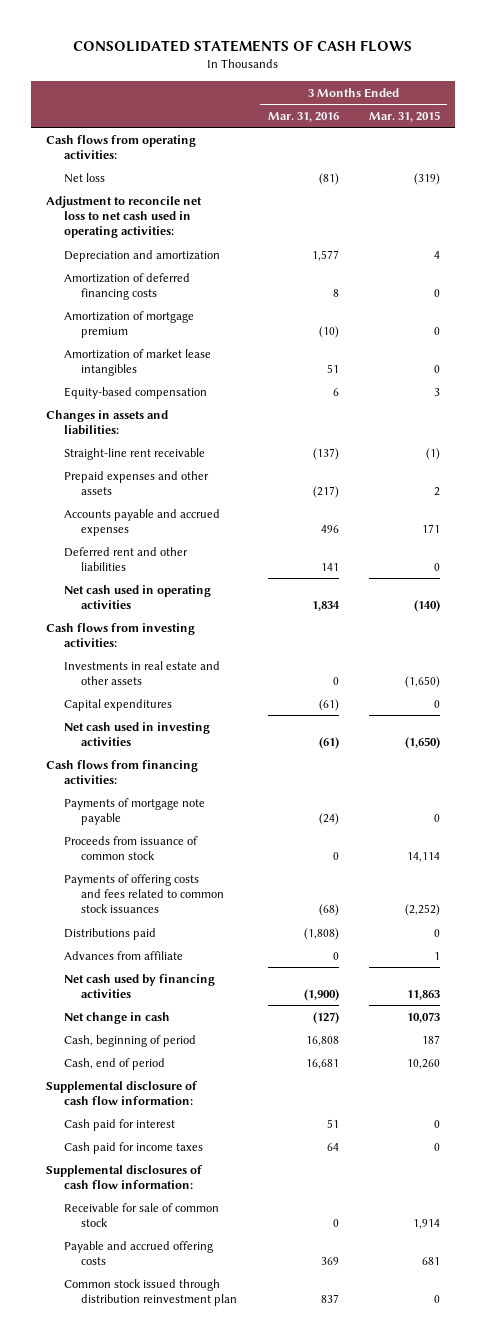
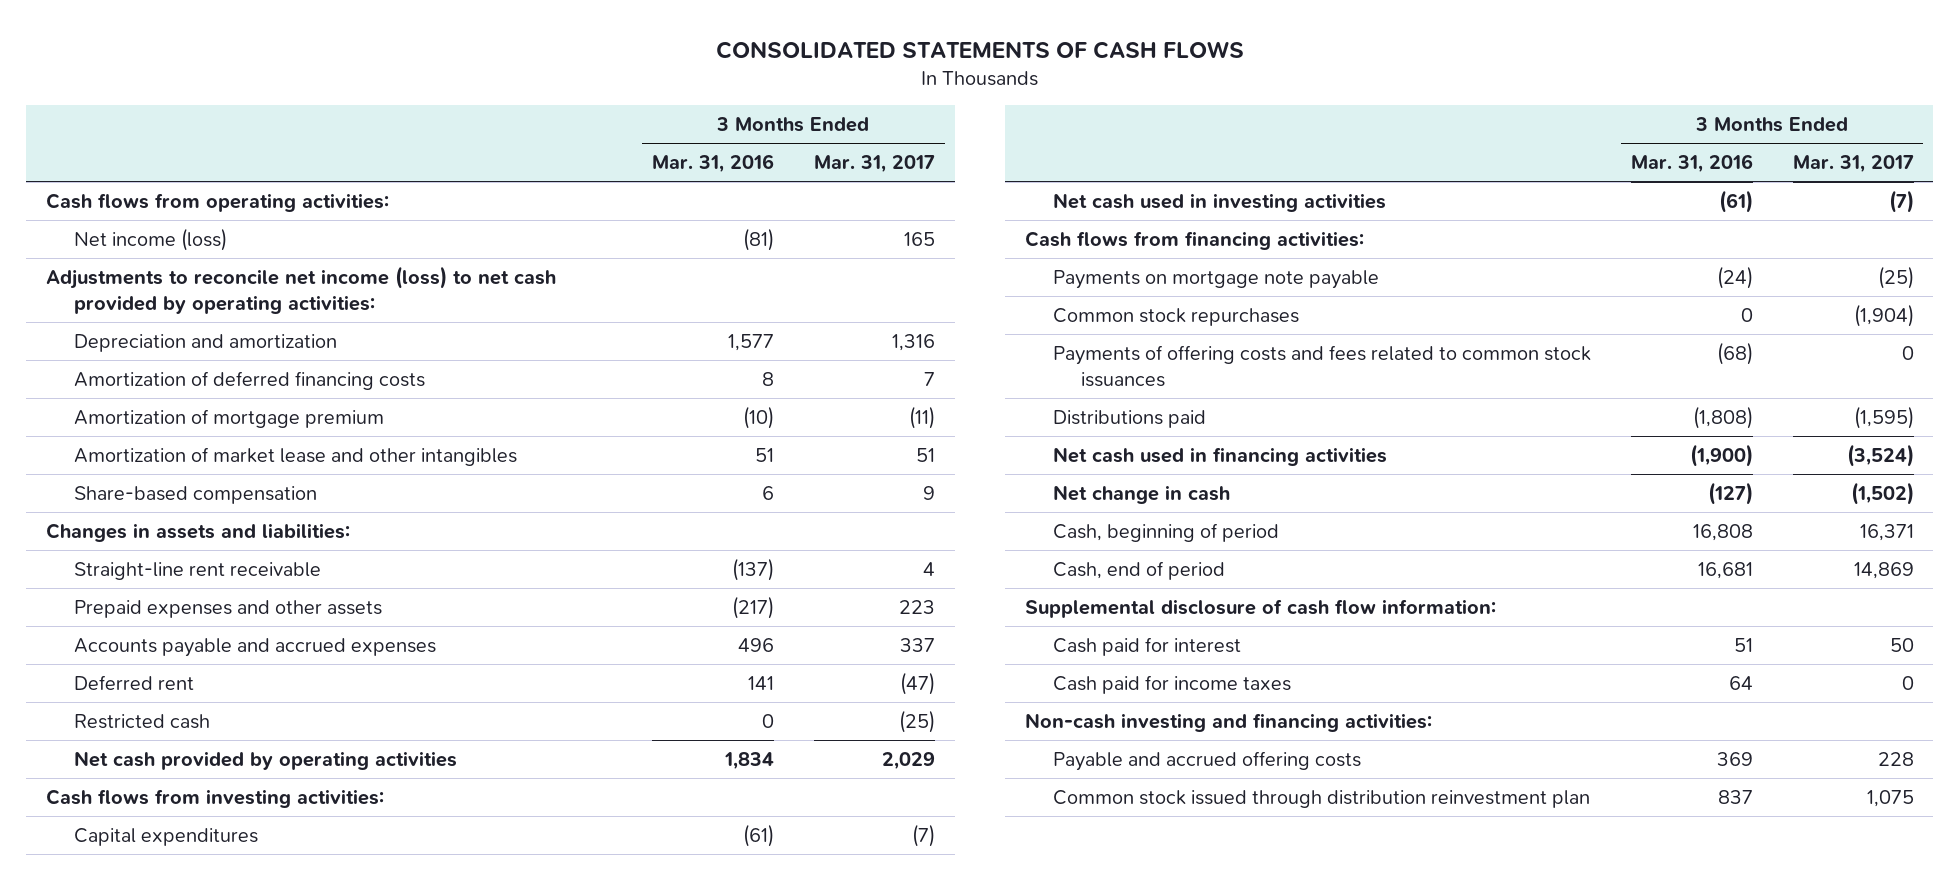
- | 3 Months Ended Mar. 31, 2016 | 3 Months Ended Mar. 31, 2015
+ | 3 Months Ended Mar. 31, 2016 | 3 Months Ended Mar. 31, 2017
- Net loss | (81) | (319)
- Adjustment to reconcile net loss to net cash used in operating activities:
+ Net income (loss) | (81) | 165
+ Adjustments to reconcile net income (loss) to net cash provided by operating activities:
- Amortization of market lease intangibles | 51 | 0
- Equity-based compensation | 6 | 3
+ Amortization of market lease and other intangibles | 51 | 51
+ Share-based compensation | 6 | 9
- Deferred rent and other liabilities | 141 | 0
- Net cash used in operating activities | 1,834 | (140)
+ Deferred rent | 141 | (47)
+ Restricted cash | 0 | (25)
+ Net cash provided by operating activities | 1,834 | 2,029
- Investments in real estate and other assets | 0 | (1,650)
- Payments of mortgage note payable | (24) | 0
- Proceeds from issuance of common stock | 0 | 14,114
+ Payments on mortgage note payable | (24) | (25)
+ Common stock repurchases | 0 | (1,904)
- Advances from affiliate | 0 | 1
- Net cash used by financing activities | (1,900) | 11,863
+ Net cash used in financing activities | (1,900) | (3,524)
- Supplemental disclosures of cash flow information:
- Receivable for sale of common stock | 0 | 1,914
+ Non-cash investing and financing activities:

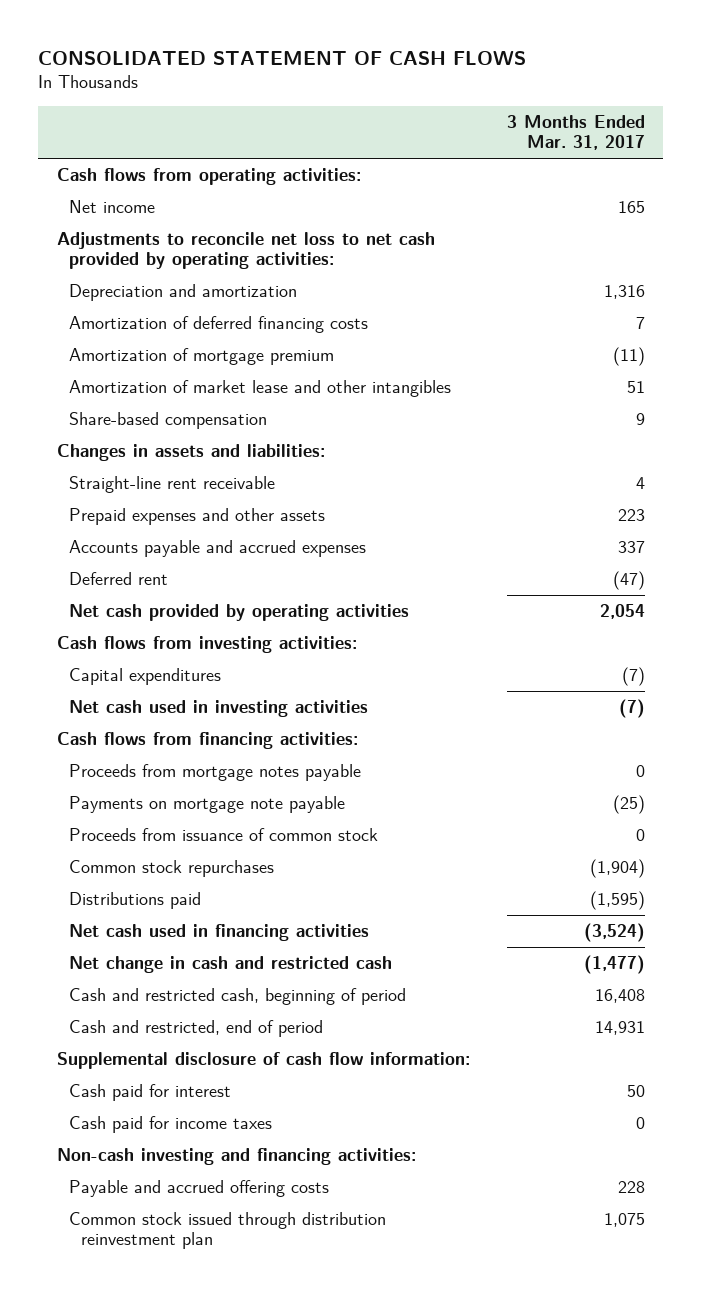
- CONSOLIDATED STATEMENTS OF CASH FLOWS
+ CONSOLIDATED STATEMENT OF CASH FLOWS
- | 3 Months Ended Mar. 31, 2016 | 3 Months Ended Mar. 31, 2017
+ | 3 Months Ended Mar. 31, 2017
- Net income (loss) | (81) | 165
- Adjustments to reconcile net income (loss) to net cash provided by operating activities:
+ Net income | 165
+ Adjustments to reconcile net loss to net cash provided by operating activities:
- Restricted cash | 0 | (25)
- Net cash provided by operating activities | 1,834 | 2,029
+ Net cash provided by operating activities | 2,054
+ Proceeds from mortgage notes payable | 0
+ Proceeds from issuance of common stock | 0
- Payments of offering costs and fees related to common stock issuances | (68) | 0
- Net change in cash | (127) | (1,502)
- Cash, beginning of period | 16,808 | 16,371
- Cash, end of period | 16,681 | 14,869
+ Net change in cash and restricted cash | (1,477)
+ Cash and restricted cash, beginning of period | 16,408
+ Cash and restricted, end of period | 14,931

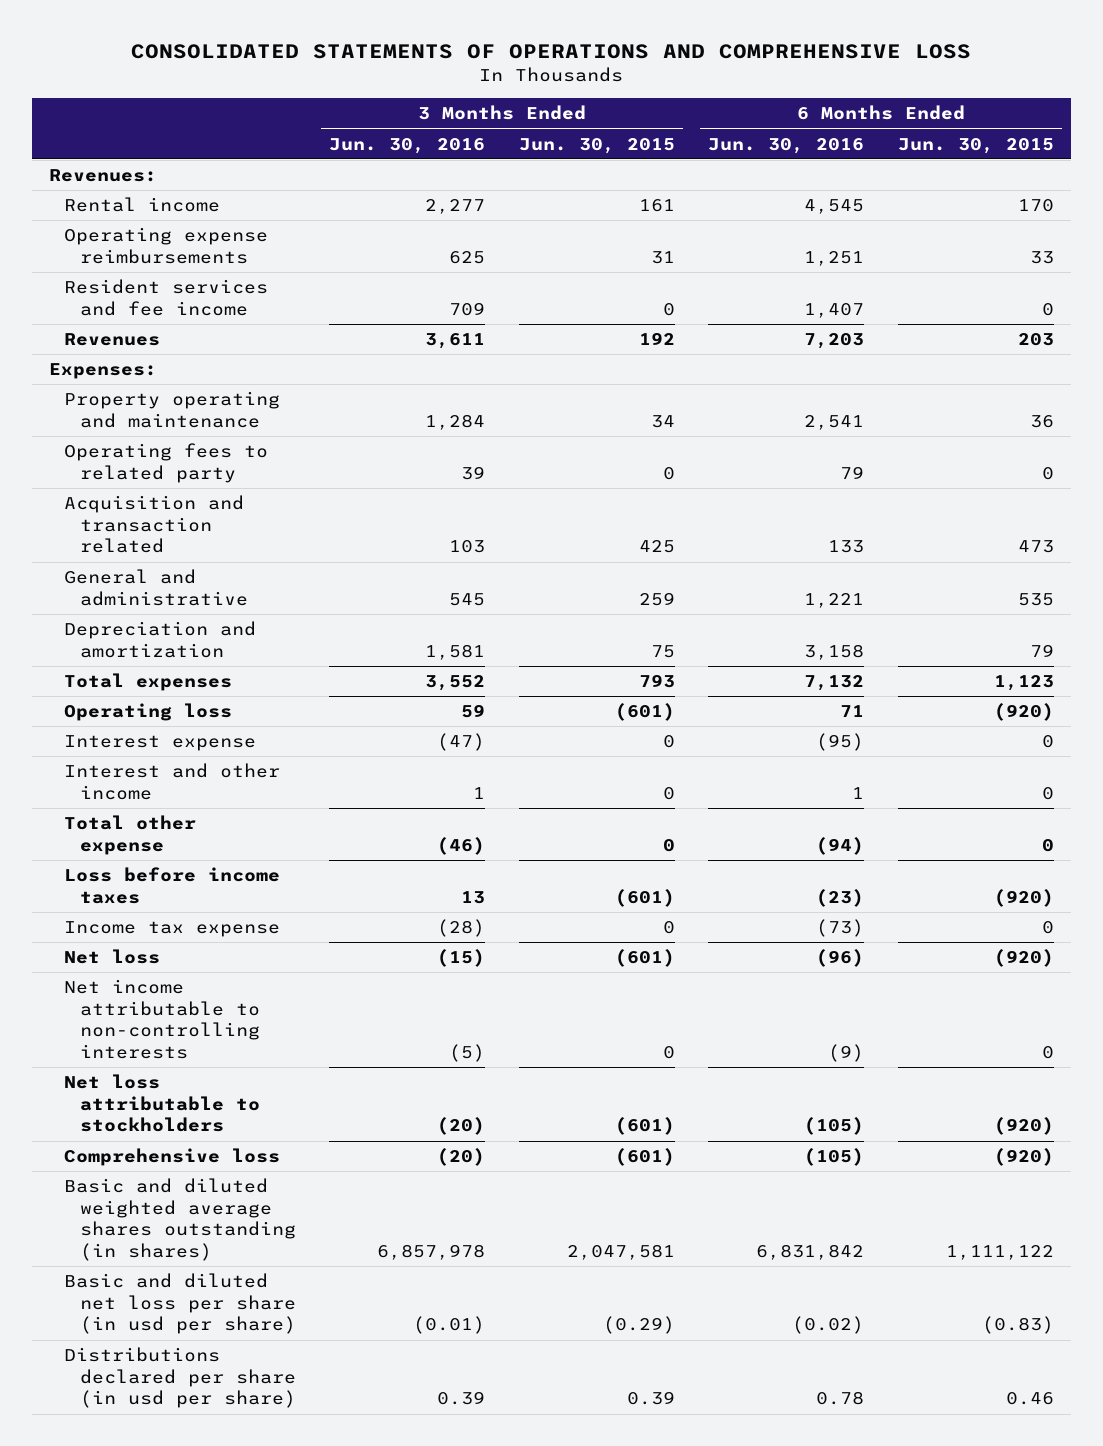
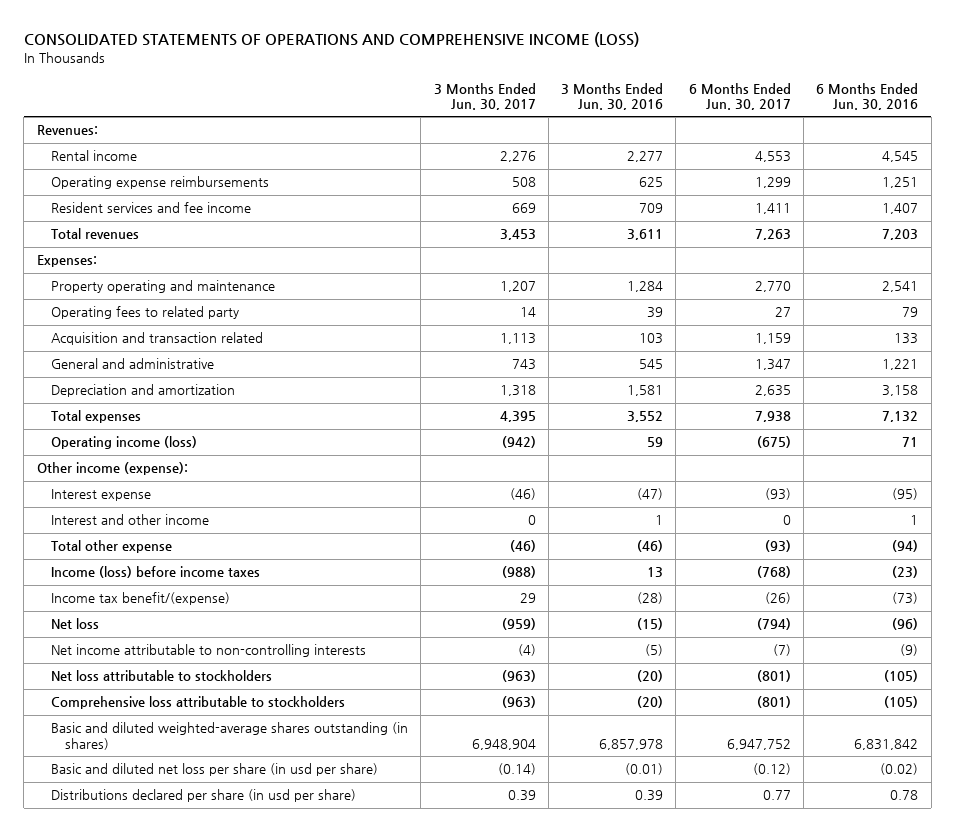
- CONSOLIDATED STATEMENTS OF OPERATIONS AND COMPREHENSIVE LOSS
+ CONSOLIDATED STATEMENTS OF OPERATIONS AND COMPREHENSIVE INCOME (LOSS)
- | 3 Months Ended Jun. 30, 2016 | 3 Months Ended Jun. 30, 2015 | 6 Months Ended Jun. 30, 2016 | 6 Months Ended Jun. 30, 2015
+ | 3 Months Ended Jun. 30, 2017 | 3 Months Ended Jun. 30, 2016 | 6 Months Ended Jun. 30, 2017 | 6 Months Ended Jun. 30, 2016
- Revenues | 3,611 | 192 | 7,203 | 203
+ Total revenues | 3,453 | 3,611 | 7,263 | 7,203
- Operating loss | 59 | (601) | 71 | (920)
+ Operating income (loss) | (942) | 59 | (675) | 71
+ Other income (expense):
- Loss before income taxes | 13 | (601) | (23) | (920)
- Income tax expense | (28) | 0 | (73) | 0
+ Income (loss) before income taxes | (988) | 13 | (768) | (23)
+ Income tax benefit/(expense) | 29 | (28) | (26) | (73)
- Comprehensive loss | (20) | (601) | (105) | (920)
- Basic and diluted weighted average shares outstanding (in shares) | 6,857,978 | 2,047,581 | 6,831,842 | 1,111,122
+ Comprehensive loss attributable to stockholders | (963) | (20) | (801) | (105)
+ Basic and diluted weighted-average shares outstanding (in shares) | 6,948,904 | 6,857,978 | 6,947,752 | 6,831,842

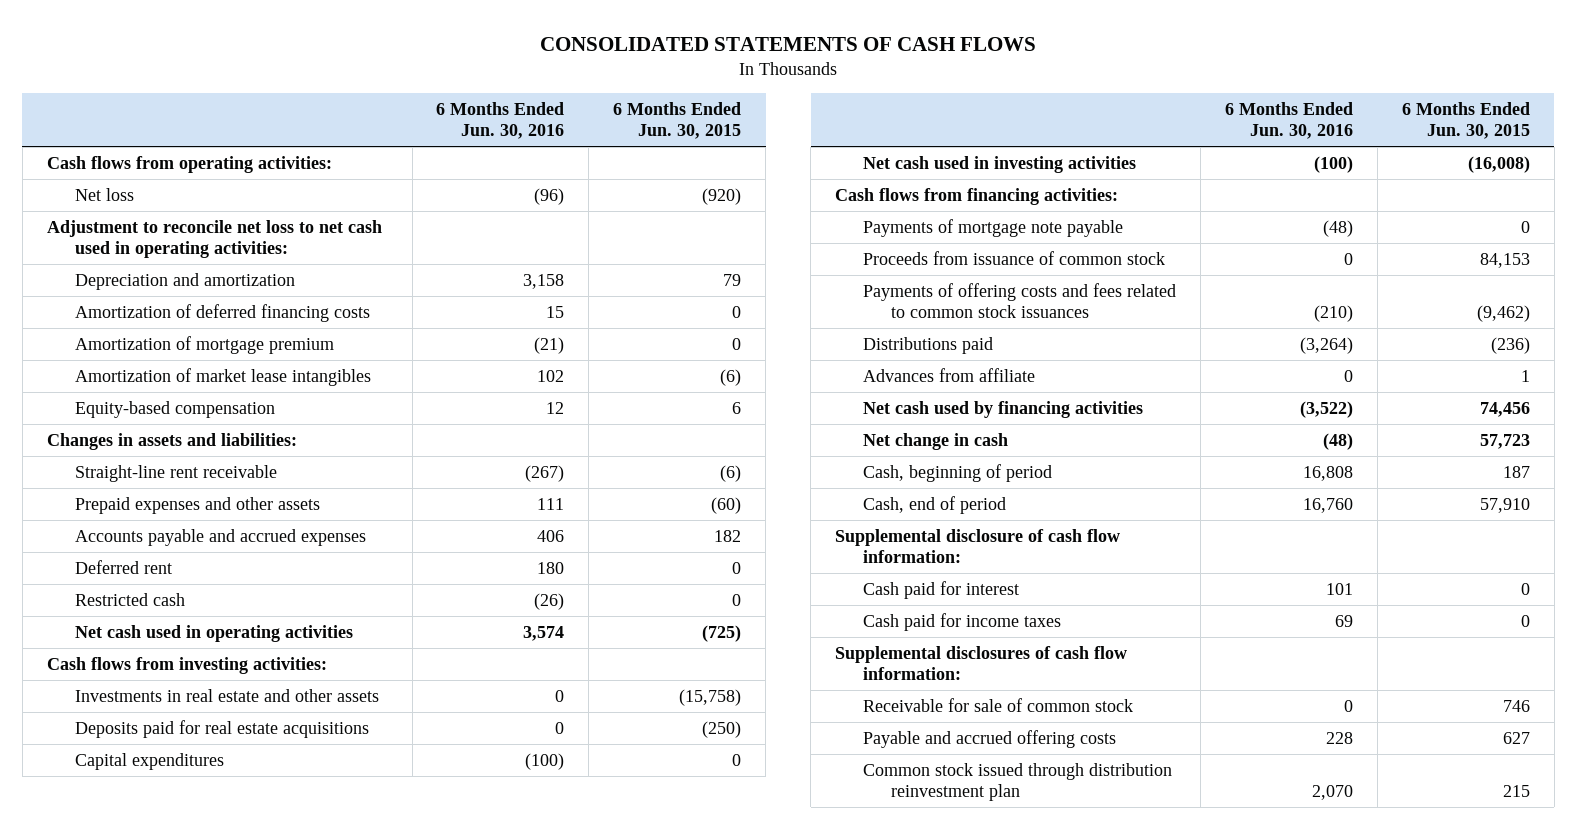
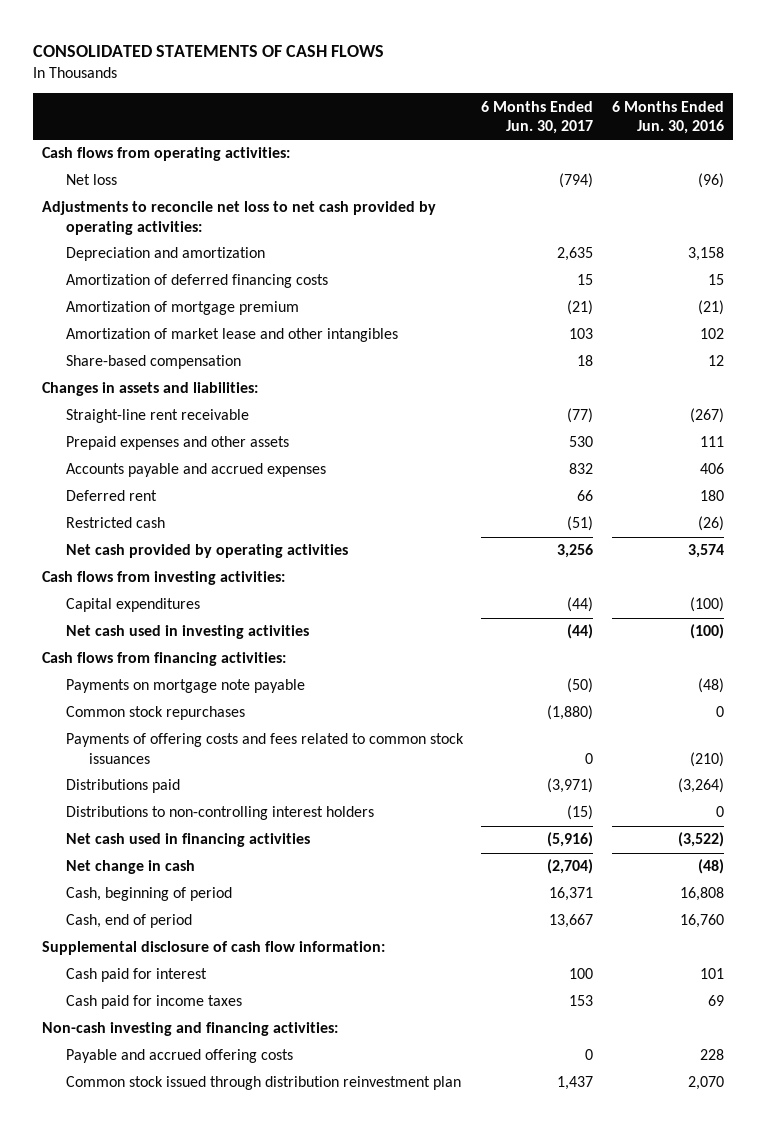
- | 6 Months Ended Jun. 30, 2016 | 6 Months Ended Jun. 30, 2015
+ | 6 Months Ended Jun. 30, 2017 | 6 Months Ended Jun. 30, 2016
- Adjustment to reconcile net loss to net cash used in operating activities:
+ Adjustments to reconcile net loss to net cash provided by operating activities:
- Amortization of market lease intangibles | 102 | (6)
- Equity-based compensation | 12 | 6
+ Amortization of market lease and other intangibles | 103 | 102
+ Share-based compensation | 18 | 12
- Net cash used in operating activities | 3,574 | (725)
+ Net cash provided by operating activities | 3,256 | 3,574
- Investments in real estate and other assets | 0 | (15,758)
- Deposits paid for real estate acquisitions | 0 | (250)
- Payments of mortgage note payable | (48) | 0
- Proceeds from issuance of common stock | 0 | 84,153
+ Payments on mortgage note payable | (50) | (48)
+ Common stock repurchases | (1,880) | 0
- Advances from affiliate | 0 | 1
- Net cash used by financing activities | (3,522) | 74,456
+ Distributions to non-controlling interest holders | (15) | 0
+ Net cash used in financing activities | (5,916) | (3,522)
- Supplemental disclosures of cash flow information:
- Receivable for sale of common stock | 0 | 746
+ Non-cash investing and financing activities:

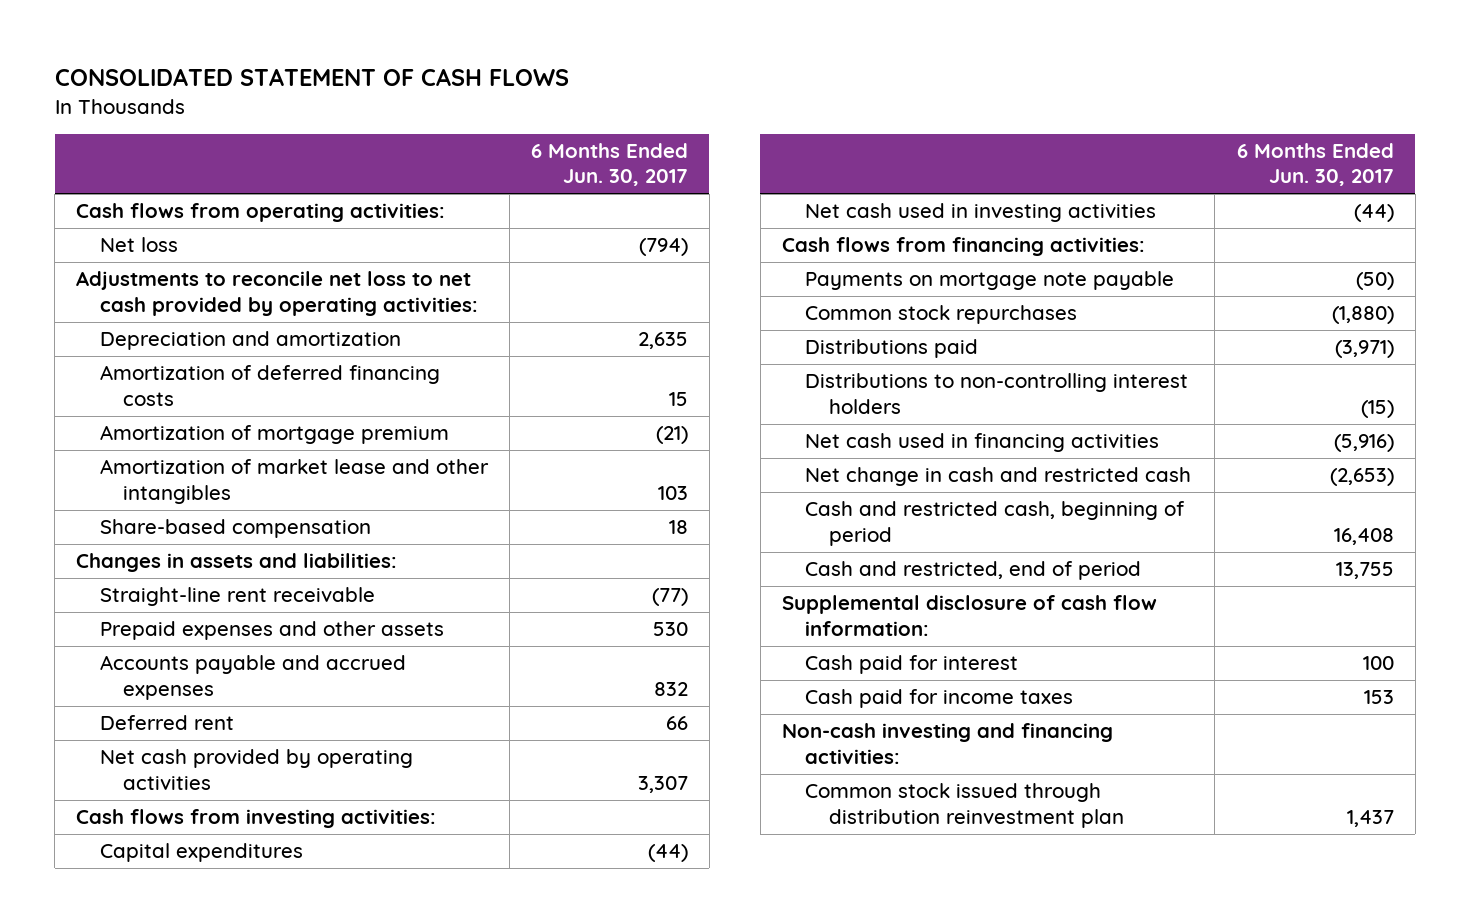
- CONSOLIDATED STATEMENTS OF CASH FLOWS
+ CONSOLIDATED STATEMENT OF CASH FLOWS
- | 6 Months Ended Jun. 30, 2017 | 6 Months Ended Jun. 30, 2016
+ | 6 Months Ended Jun. 30, 2017
- Restricted cash | (51) | (26)
- Net cash provided by operating activities | 3,256 | 3,574
+ Net cash provided by operating activities | 3,307
- Payments of offering costs and fees related to common stock issuances | 0 | (210)
- Net change in cash | (2,704) | (48)
- Cash, beginning of period | 16,371 | 16,808
- Cash, end of period | 13,667 | 16,760
+ Net change in cash and restricted cash | (2,653)
+ Cash and restricted cash, beginning of period | 16,408
+ Cash and restricted, end of period | 13,755
- Payable and accrued offering costs | 0 | 228

